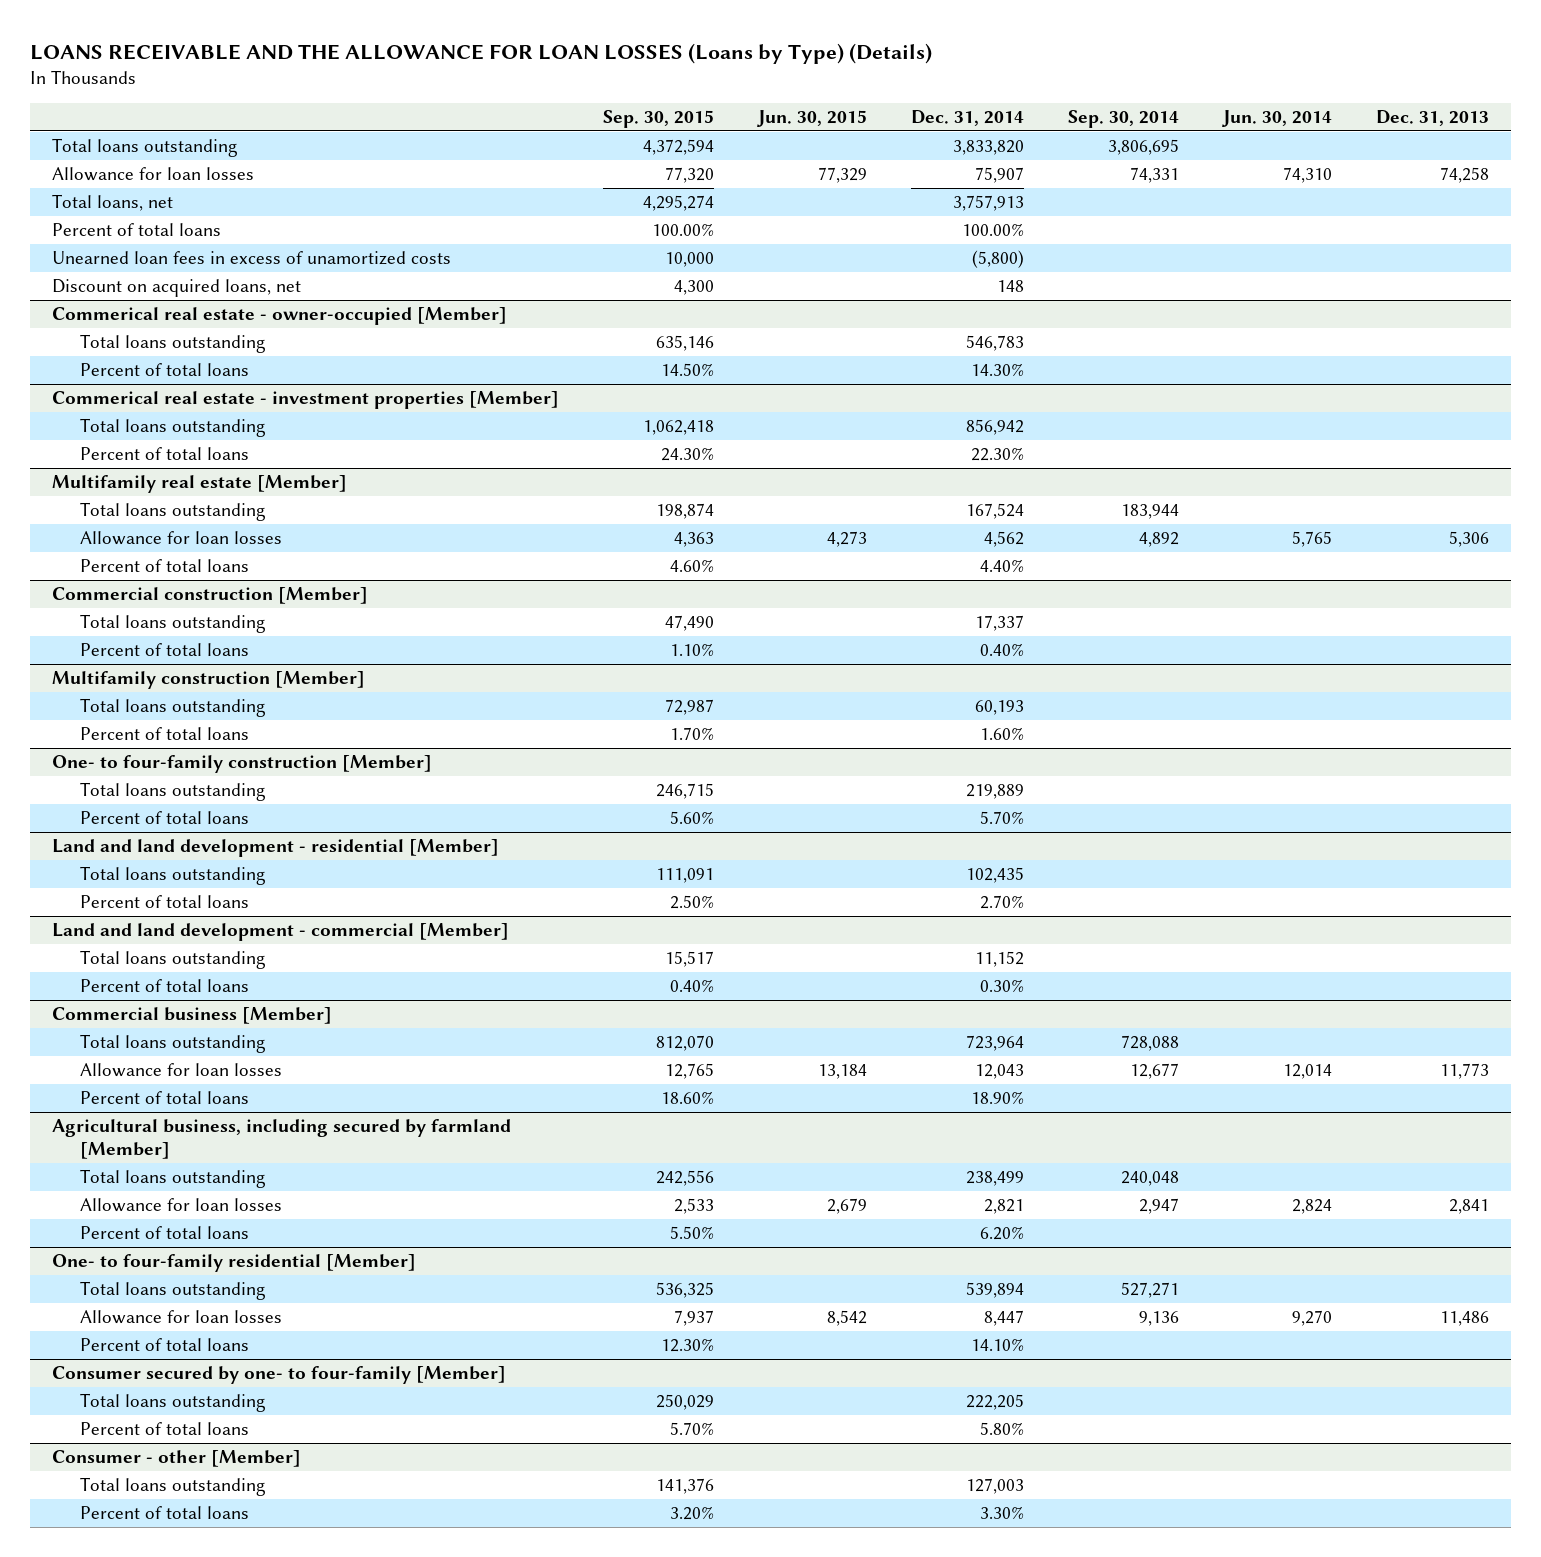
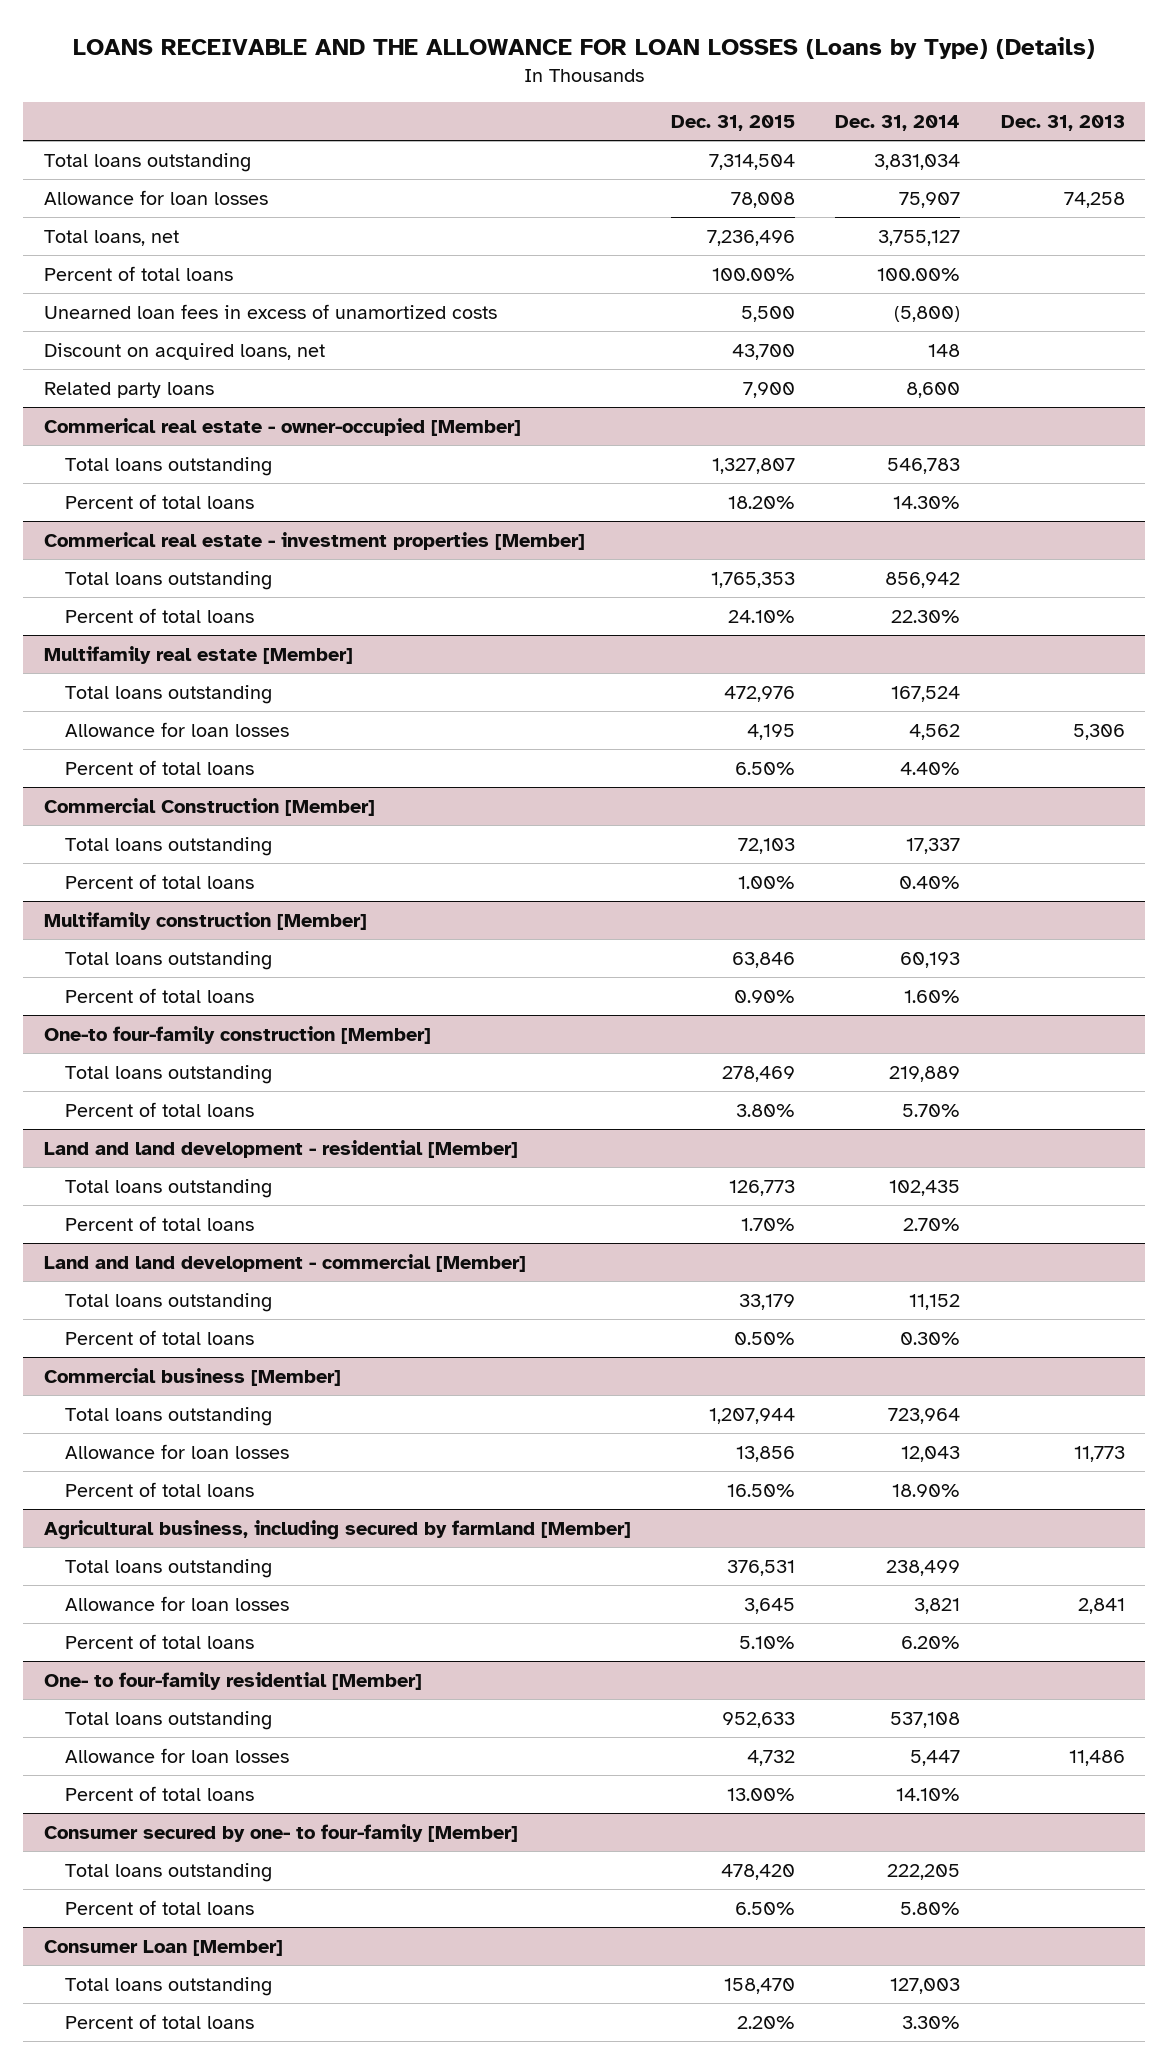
- | Sep. 30, 2015 | Jun. 30, 2015 | Dec. 31, 2014 | Sep. 30, 2014 | Jun. 30, 2014 | Dec. 31, 2013
+ | Dec. 31, 2015 | Dec. 31, 2014 | Dec. 31, 2013
- Total loans outstanding | 4,372,594 | | 3,833,820 | 3,806,695 | |
+ Total loans outstanding | 7,314,504 | 3,831,034 |
- Total loans, net | 4,295,274 | | 3,757,913 | | |
+ Total loans, net | 7,236,496 | 3,755,127 |
+ Related party loans | 7,900 | 8,600 |
- Commercial construction [Member]
+ Commercial Construction [Member]
- One- to four-family construction [Member]
+ One-to four-family construction [Member]
@ Agricultural business, including secured by farmland [Member]
- Allowance for loan losses | 2,533 | 2,679 | 2,821 | 2,947 | 2,824 | 2,841
+ Allowance for loan losses | 3,645 | 3,821 | 2,841
@ One- to four-family residential [Member]
- Total loans outstanding | 536,325 | | 539,894 | 527,271 | |
- Allowance for loan losses | 7,937 | 8,542 | 8,447 | 9,136 | 9,270 | 11,486
+ Total loans outstanding | 952,633 | 537,108 |
+ Allowance for loan losses | 4,732 | 5,447 | 11,486
- Consumer - other [Member]
+ Consumer Loan [Member]

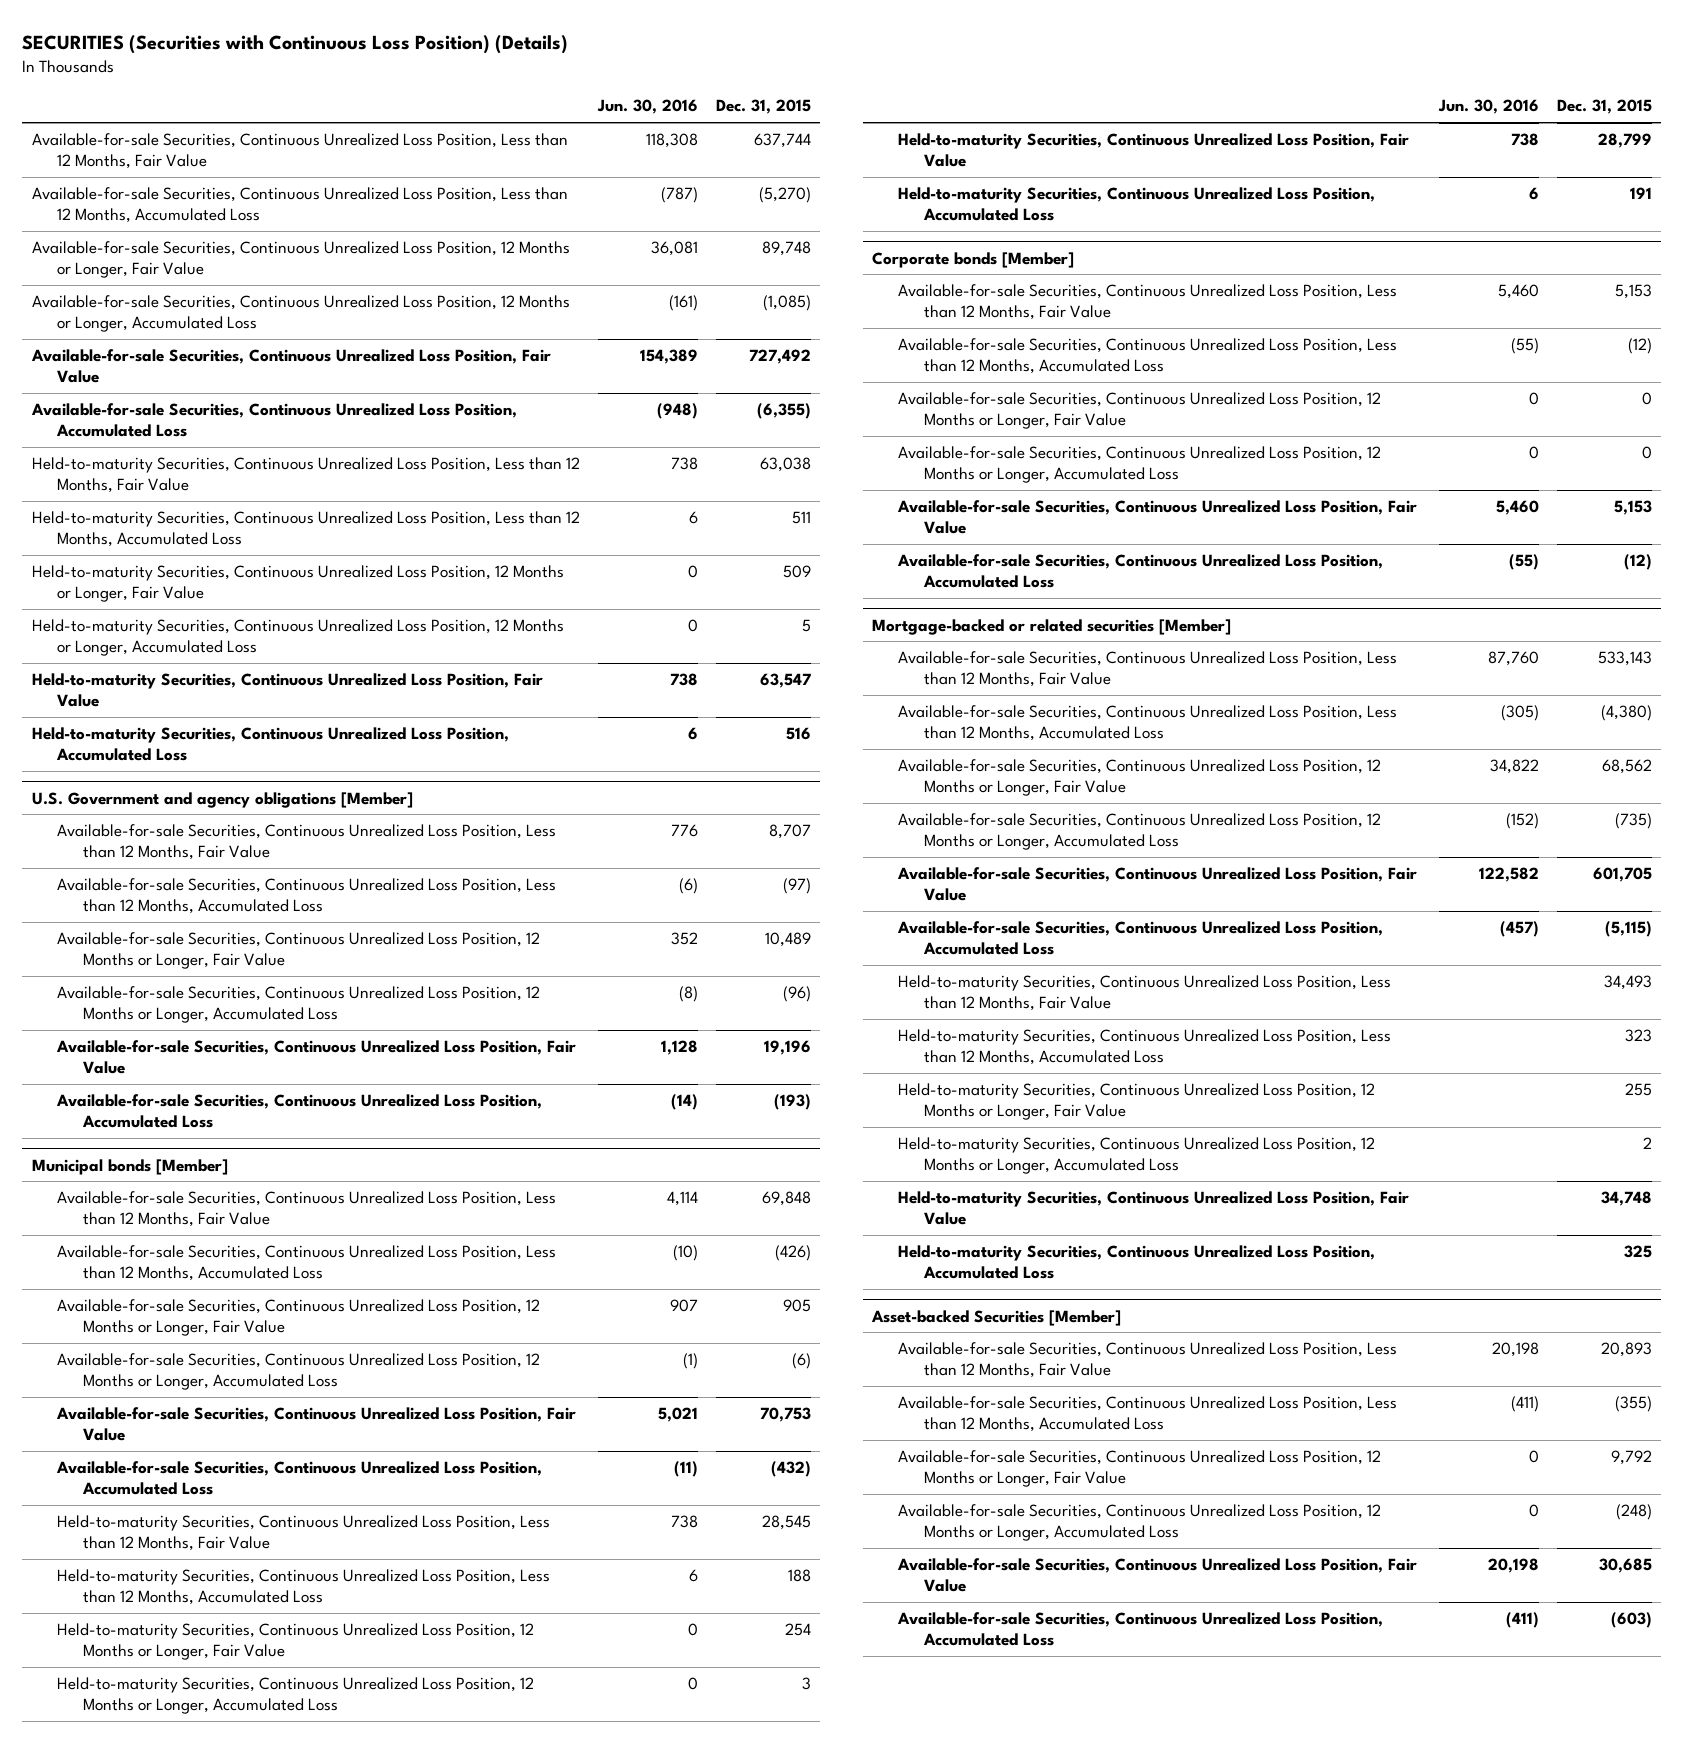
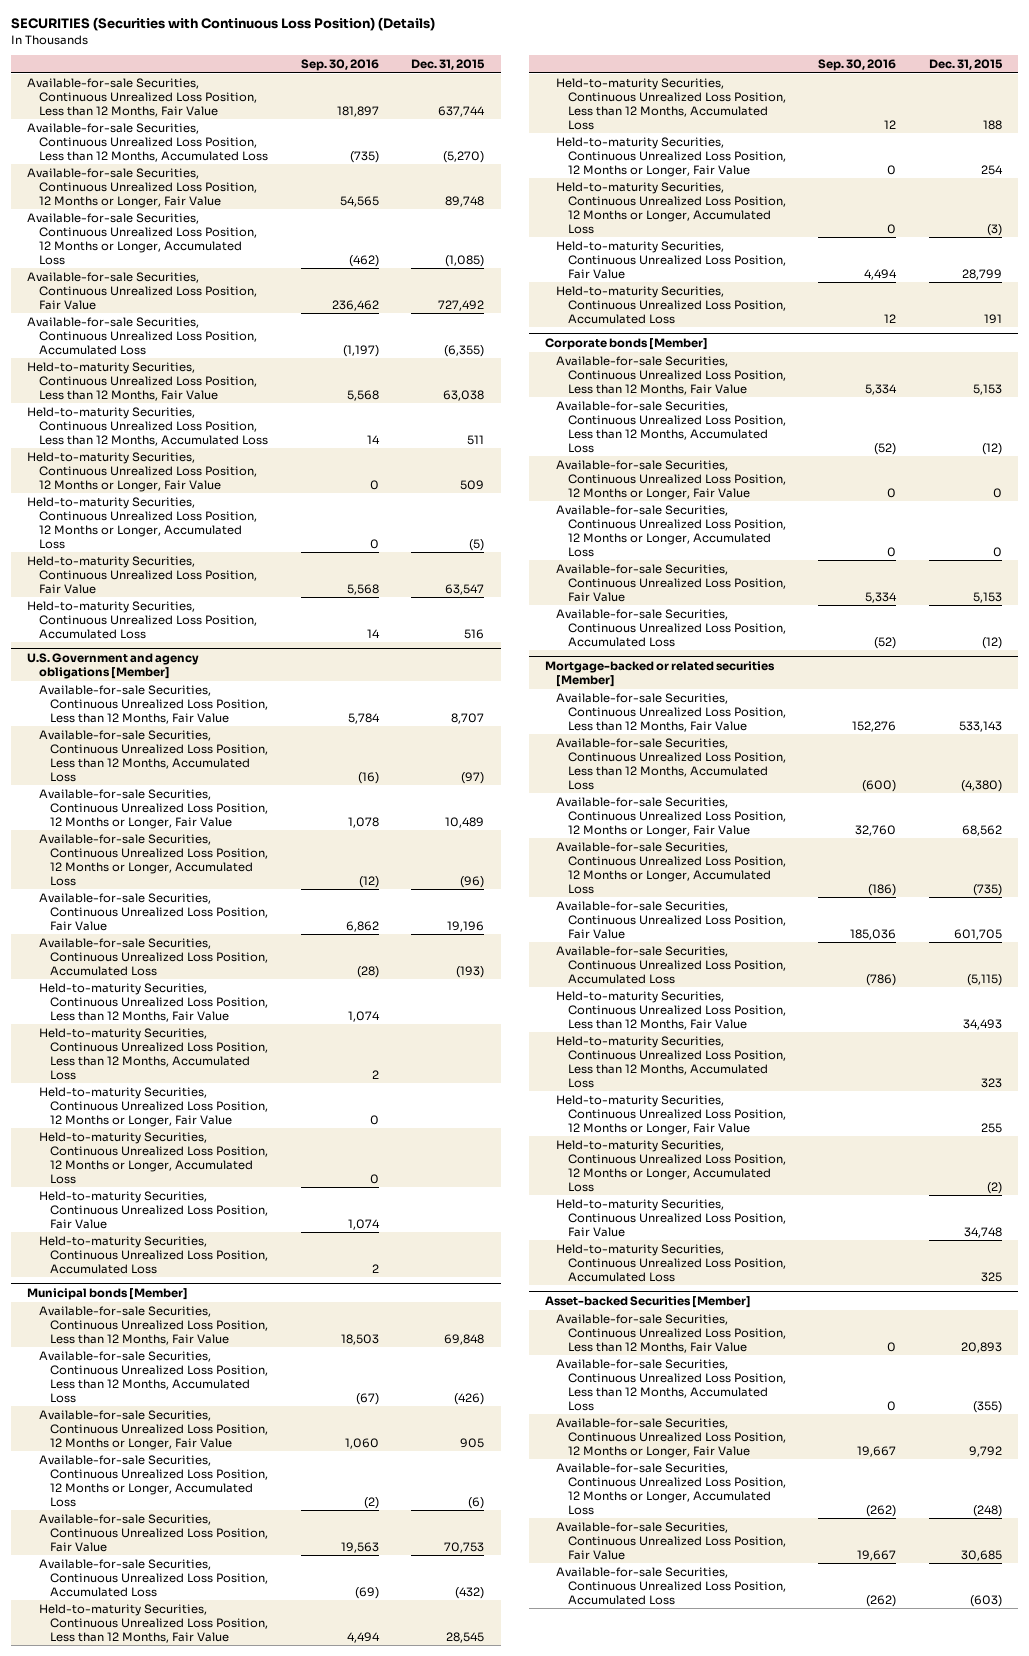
- | Jun. 30, 2016 | Dec. 31, 2015
+ | Sep. 30, 2016 | Dec. 31, 2015
- Held-to-maturity Securities, Continuous Unrealized Loss Position, 12 Months or Longer, Accumulated Loss | 0 | 5
+ Held-to-maturity Securities, Continuous Unrealized Loss Position, 12 Months or Longer, Accumulated Loss | 0 | (5)
@ U.S. Government and agency obligations [Member]
+ Held-to-maturity Securities, Continuous Unrealized Loss Position, Less than 12 Months, Fair Value | 1,074 |
+ Held-to-maturity Securities, Continuous Unrealized Loss Position, Less than 12 Months, Accumulated Loss | 2 |
+ Held-to-maturity Securities, Continuous Unrealized Loss Position, 12 Months or Longer, Fair Value | 0 |
+ Held-to-maturity Securities, Continuous Unrealized Loss Position, 12 Months or Longer, Accumulated Loss | 0 |
+ Held-to-maturity Securities, Continuous Unrealized Loss Position, Fair Value | 1,074 |
+ Held-to-maturity Securities, Continuous Unrealized Loss Position, Accumulated Loss | 2 |
@ Municipal bonds [Member]
- Held-to-maturity Securities, Continuous Unrealized Loss Position, 12 Months or Longer, Accumulated Loss | 0 | 3
+ Held-to-maturity Securities, Continuous Unrealized Loss Position, 12 Months or Longer, Accumulated Loss | 0 | (3)
@ Mortgage-backed or related securities [Member]
- Held-to-maturity Securities, Continuous Unrealized Loss Position, 12 Months or Longer, Accumulated Loss | | 2
+ Held-to-maturity Securities, Continuous Unrealized Loss Position, 12 Months or Longer, Accumulated Loss | | (2)

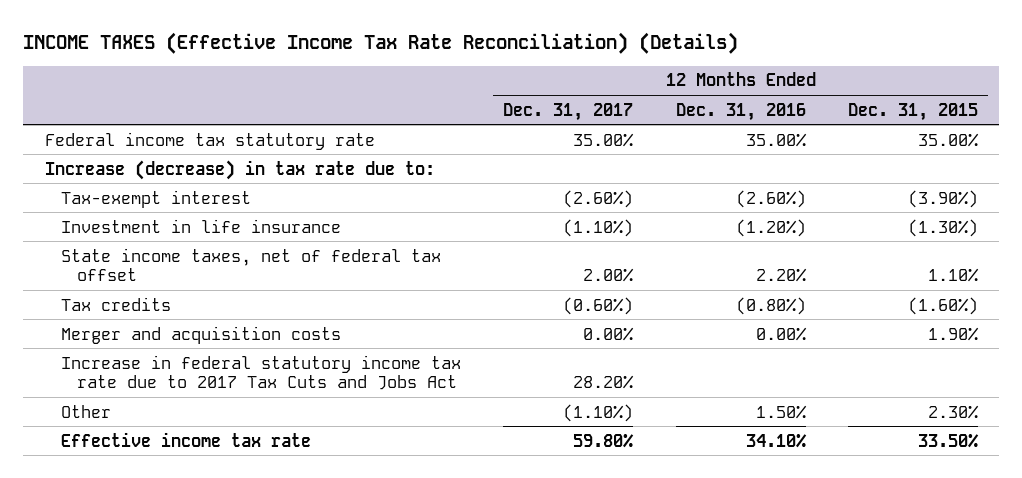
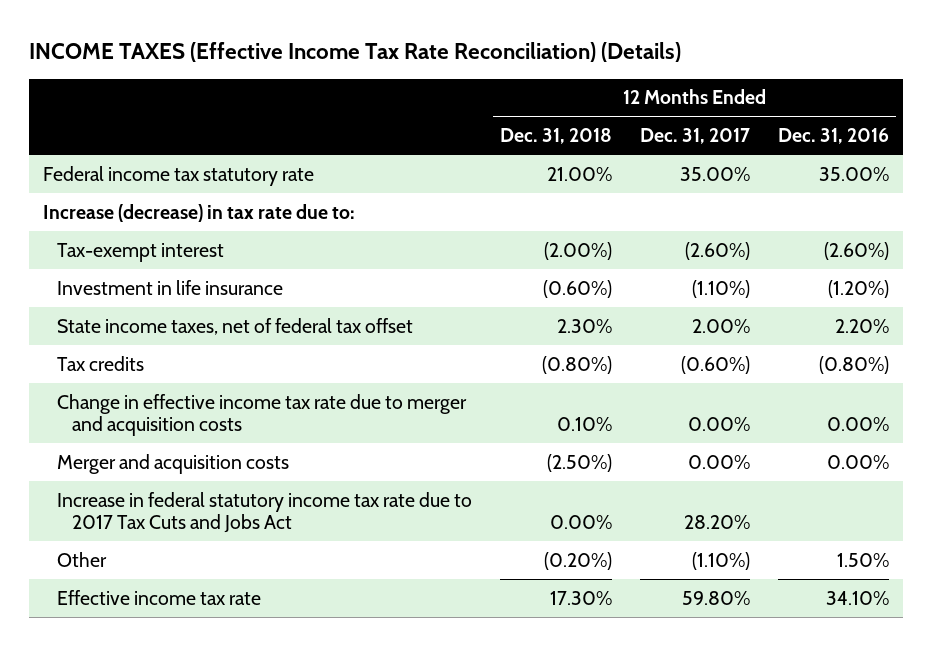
- | 12 Months Ended Dec. 31, 2017 | 12 Months Ended Dec. 31, 2016 | 12 Months Ended Dec. 31, 2015
+ | 12 Months Ended Dec. 31, 2018 | 12 Months Ended Dec. 31, 2017 | 12 Months Ended Dec. 31, 2016
+ Change in effective income tax rate due to merger and acquisition costs | 0.10% | 0.00% | 0.00%

